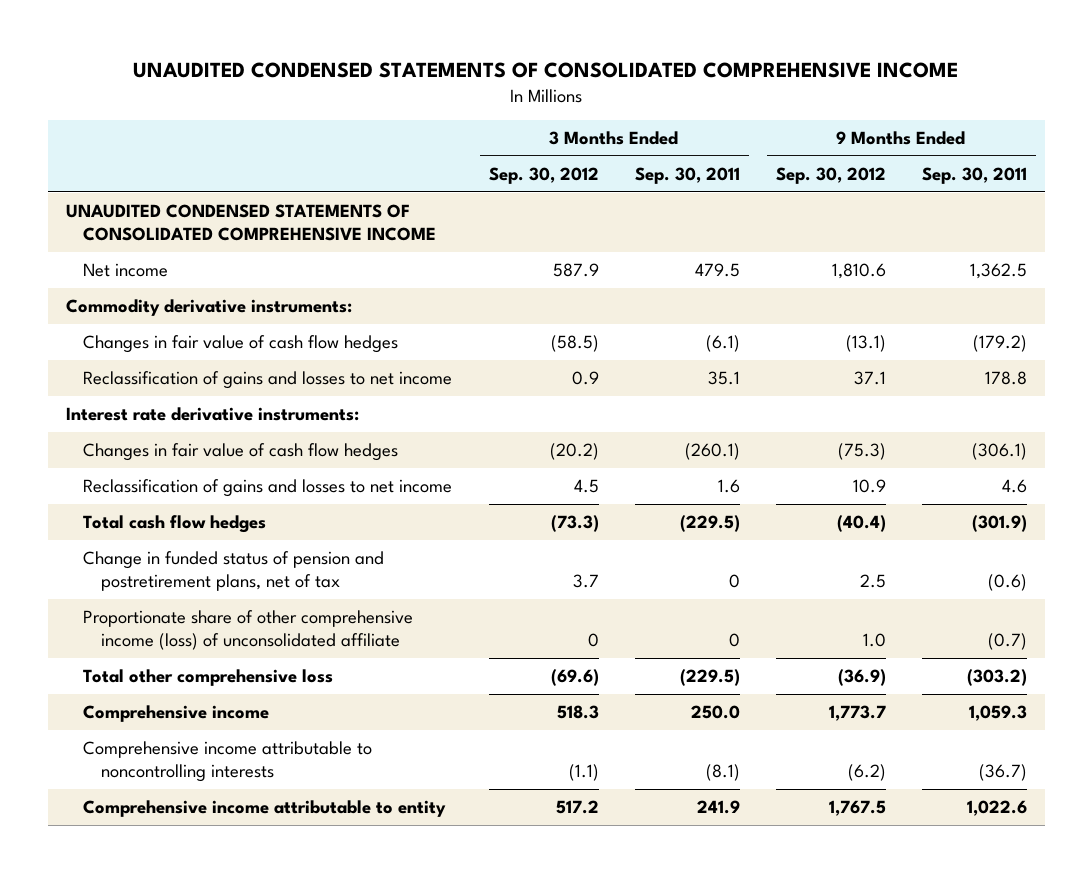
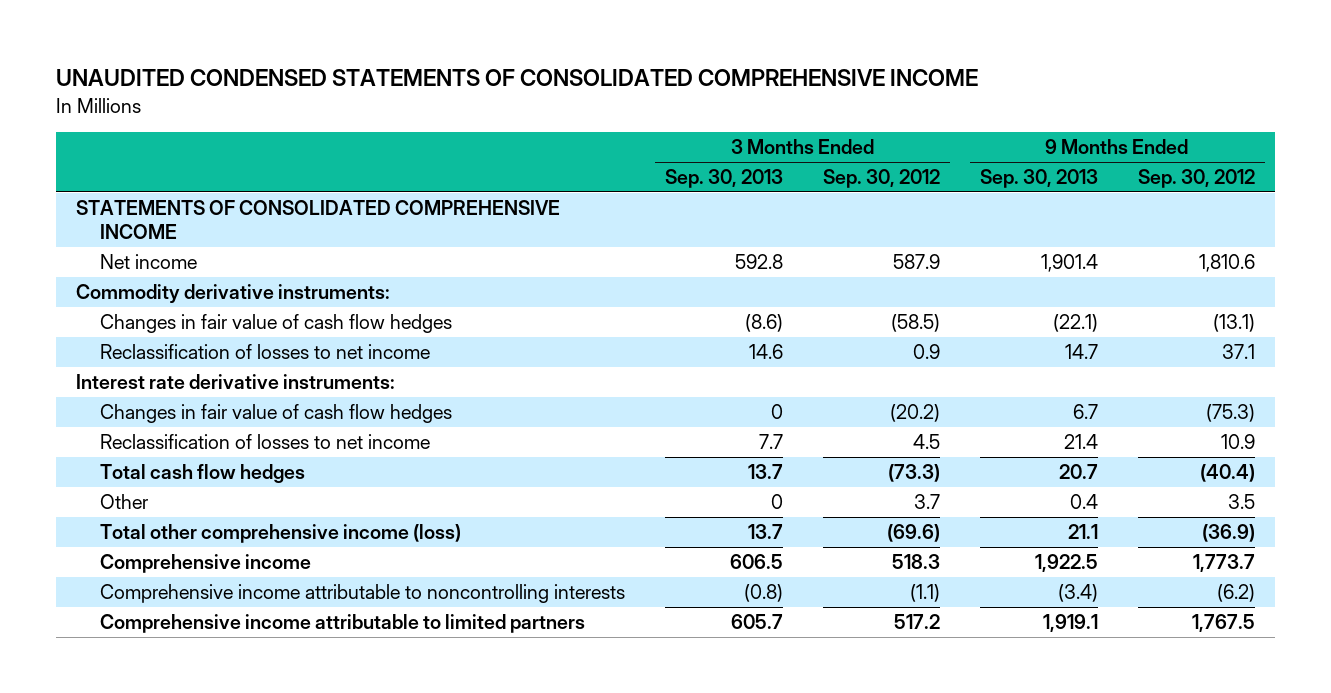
- | 3 Months Ended Sep. 30, 2012 | 3 Months Ended Sep. 30, 2011 | 9 Months Ended Sep. 30, 2012 | 9 Months Ended Sep. 30, 2011
+ | 3 Months Ended Sep. 30, 2013 | 3 Months Ended Sep. 30, 2012 | 9 Months Ended Sep. 30, 2013 | 9 Months Ended Sep. 30, 2012
- UNAUDITED CONDENSED STATEMENTS OF CONSOLIDATED COMPREHENSIVE INCOME
+ STATEMENTS OF CONSOLIDATED COMPREHENSIVE INCOME
- Reclassification of gains and losses to net income | 0.9 | 35.1 | 37.1 | 178.8
+ Reclassification of losses to net income | 14.6 | 0.9 | 14.7 | 37.1
- Reclassification of gains and losses to net income | 4.5 | 1.6 | 10.9 | 4.6
+ Reclassification of losses to net income | 7.7 | 4.5 | 21.4 | 10.9
- Change in funded status of pension and postretirement plans, net of tax | 3.7 | 0 | 2.5 | (0.6)
- Proportionate share of other comprehensive income (loss) of unconsolidated affiliate | 0 | 0 | 1.0 | (0.7)
- Total other comprehensive loss | (69.6) | (229.5) | (36.9) | (303.2)
+ Other | 0 | 3.7 | 0.4 | 3.5
+ Total other comprehensive income (loss) | 13.7 | (69.6) | 21.1 | (36.9)
- Comprehensive income attributable to entity | 517.2 | 241.9 | 1,767.5 | 1,022.6
+ Comprehensive income attributable to limited partners | 605.7 | 517.2 | 1,919.1 | 1,767.5

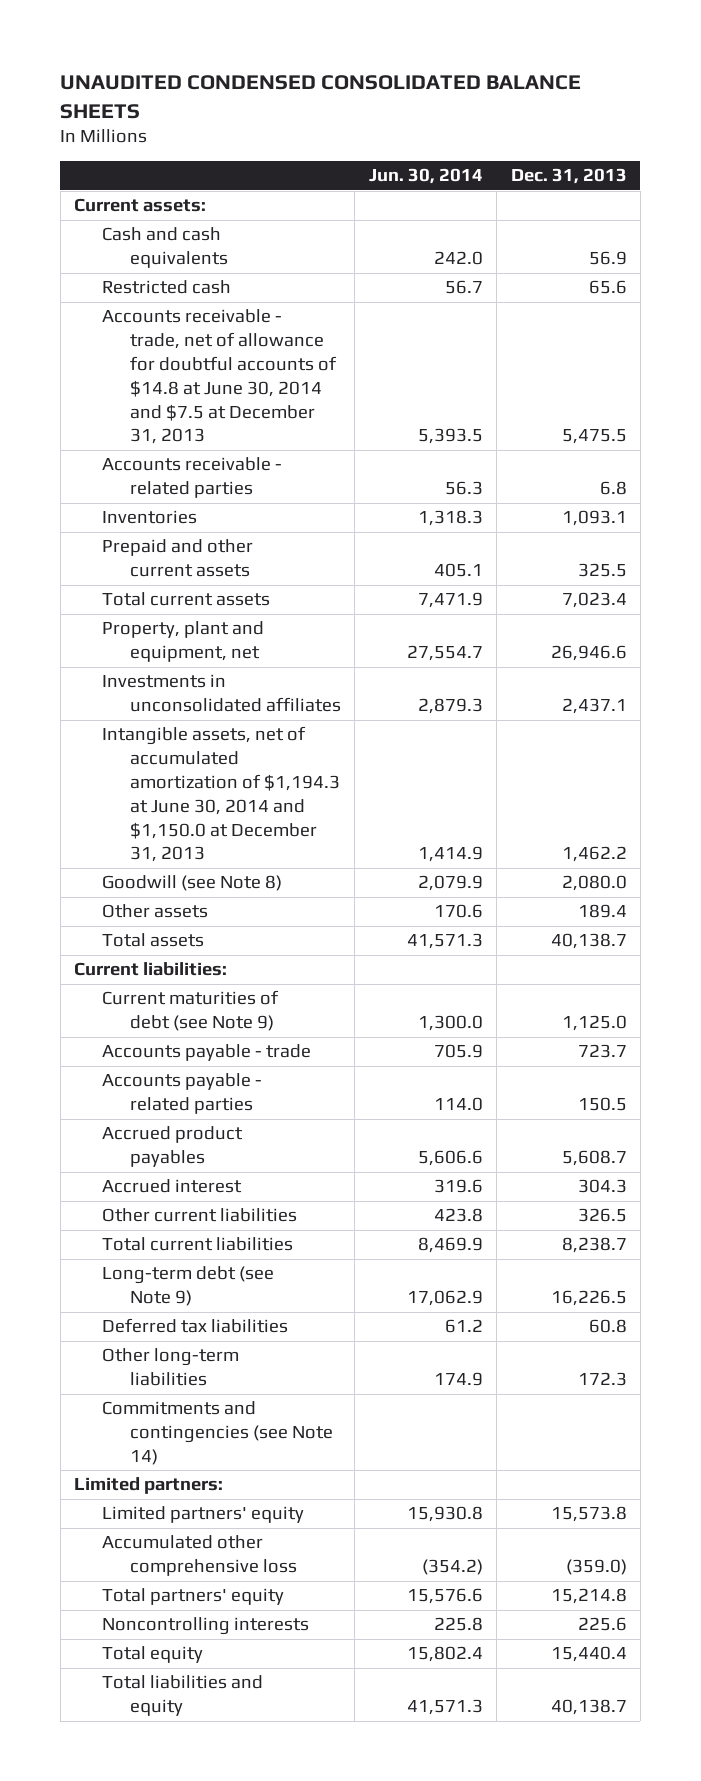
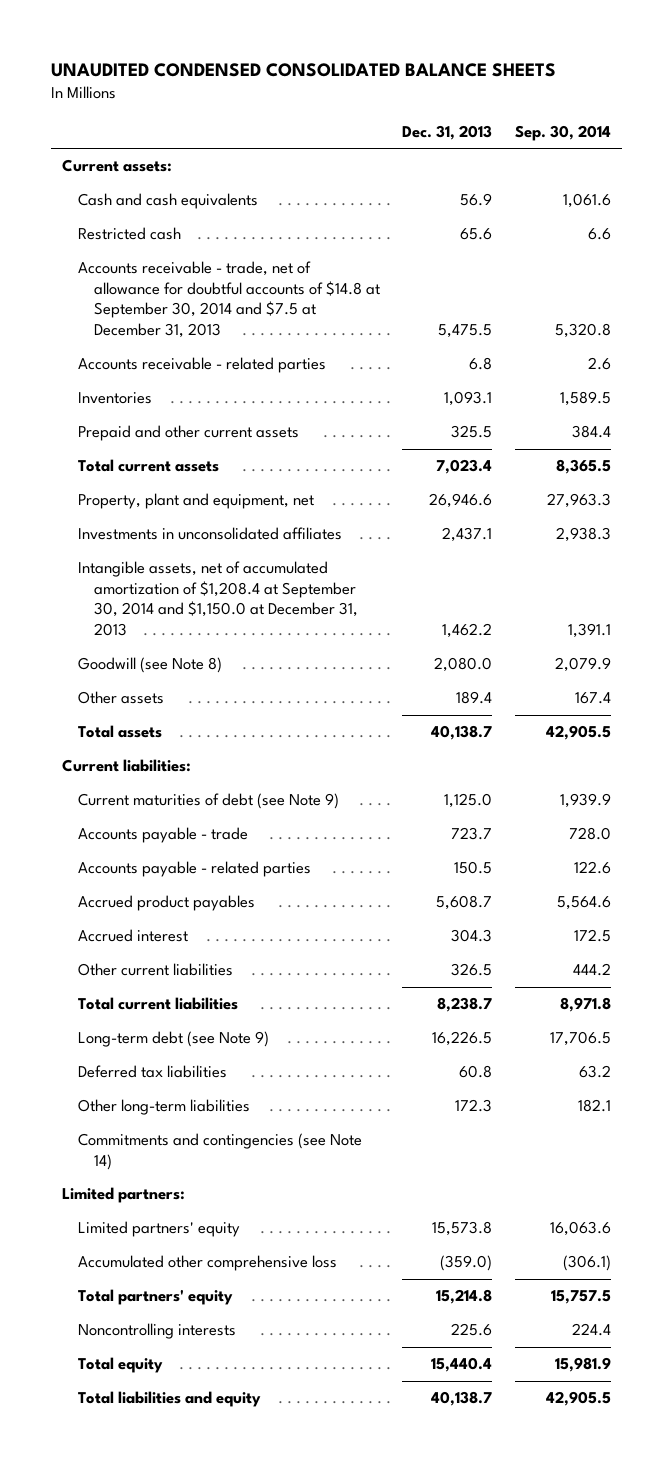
- | Jun. 30, 2014 | Dec. 31, 2013
+ | Dec. 31, 2013 | Sep. 30, 2014
- Accounts receivable - trade, net of allowance for doubtful accounts of $14.8 at June 30, 2014 and $7.5 at December 31, 2013 | 5,393.5 | 5,475.5
+ Accounts receivable - trade, net of allowance for doubtful accounts of $14.8 at September 30, 2014 and $7.5 at December 31, 2013 | 5,475.5 | 5,320.8
- Intangible assets, net of accumulated amortization of $1,194.3 at June 30, 2014 and $1,150.0 at December 31, 2013 | 1,414.9 | 1,462.2
+ Intangible assets, net of accumulated amortization of $1,208.4 at September 30, 2014 and $1,150.0 at December 31, 2013 | 1,462.2 | 1,391.1

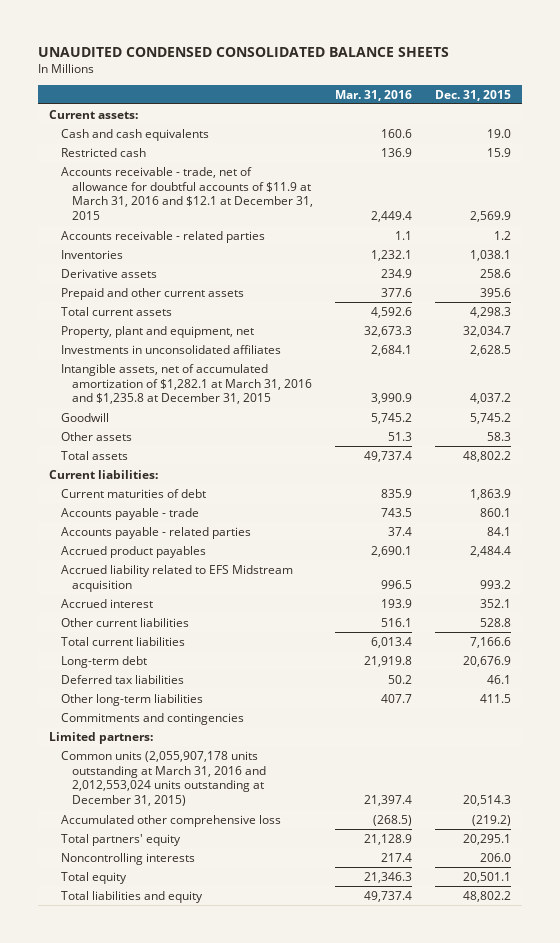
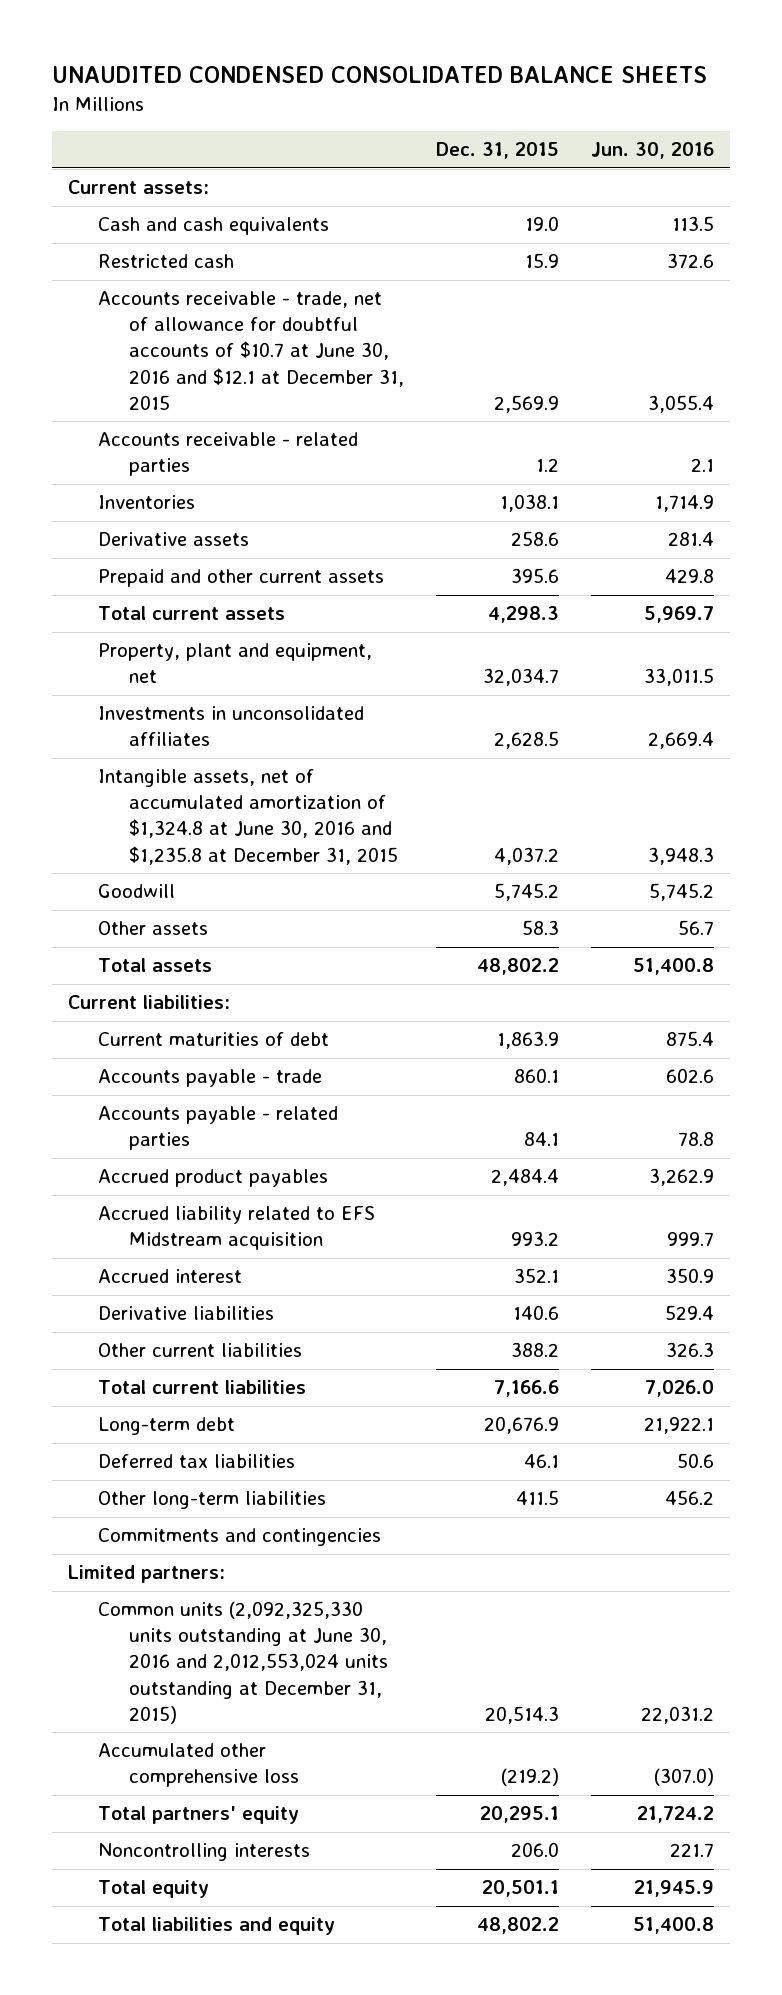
- | Mar. 31, 2016 | Dec. 31, 2015
+ | Dec. 31, 2015 | Jun. 30, 2016
- Accounts receivable - trade, net of allowance for doubtful accounts of $11.9 at March 31, 2016 and $12.1 at December 31, 2015 | 2,449.4 | 2,569.9
+ Accounts receivable - trade, net of allowance for doubtful accounts of $10.7 at June 30, 2016 and $12.1 at December 31, 2015 | 2,569.9 | 3,055.4
- Intangible assets, net of accumulated amortization of $1,282.1 at March 31, 2016 and $1,235.8 at December 31, 2015 | 3,990.9 | 4,037.2
+ Intangible assets, net of accumulated amortization of $1,324.8 at June 30, 2016 and $1,235.8 at December 31, 2015 | 4,037.2 | 3,948.3
- Other current liabilities | 516.1 | 528.8
+ Derivative liabilities | 140.6 | 529.4
+ Other current liabilities | 388.2 | 326.3
- Common units (2,055,907,178 units outstanding at March 31, 2016 and 2,012,553,024 units outstanding at December 31, 2015) | 21,397.4 | 20,514.3
+ Common units (2,092,325,330 units outstanding at June 30, 2016 and 2,012,553,024 units outstanding at December 31, 2015) | 20,514.3 | 22,031.2

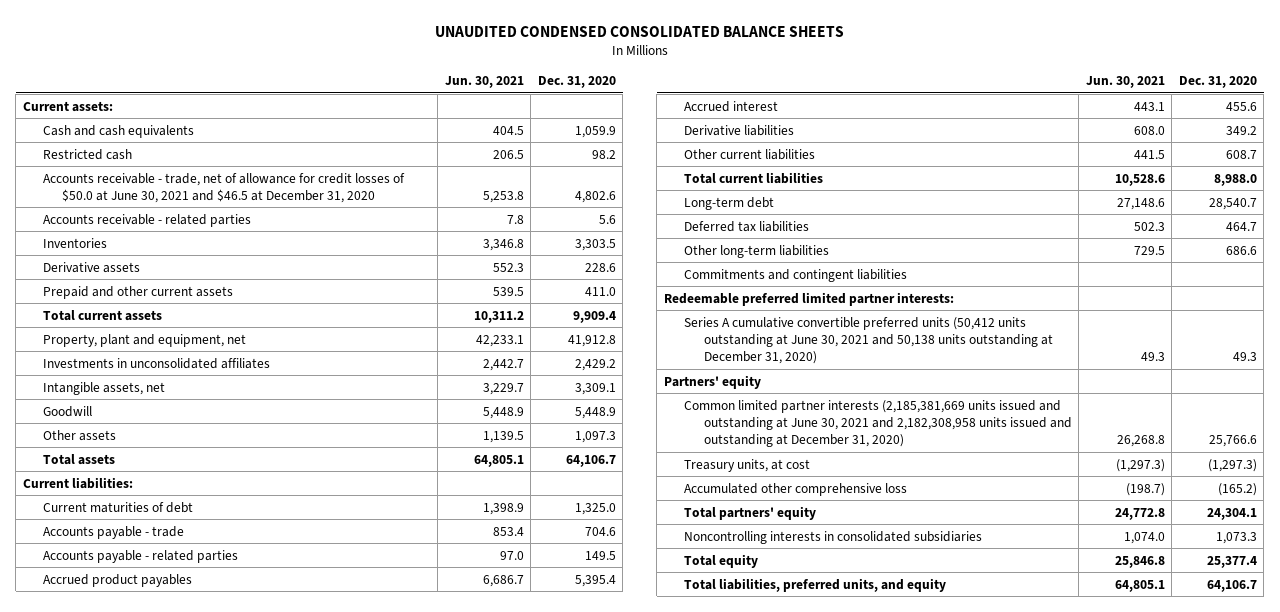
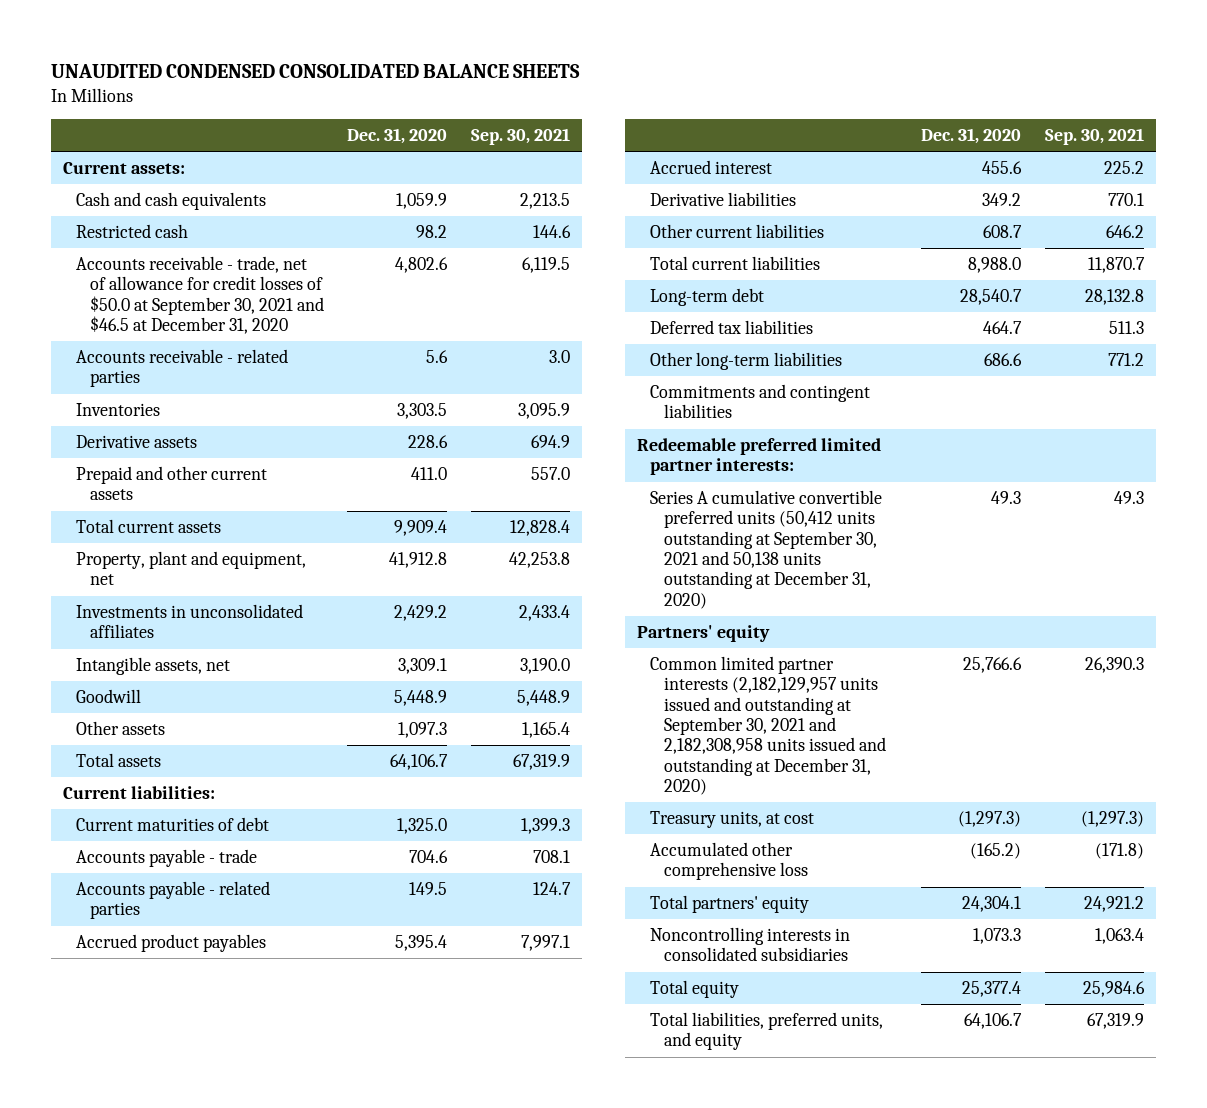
- | Jun. 30, 2021 | Dec. 31, 2020
+ | Dec. 31, 2020 | Sep. 30, 2021
- Accounts receivable - trade, net of allowance for credit losses of $50.0 at June 30, 2021 and $46.5 at December 31, 2020 | 5,253.8 | 4,802.6
+ Accounts receivable - trade, net of allowance for credit losses of $50.0 at September 30, 2021 and $46.5 at December 31, 2020 | 4,802.6 | 6,119.5
- Series A cumulative convertible preferred units (50,412 units outstanding at June 30, 2021 and 50,138 units outstanding at December 31, 2020) | 49.3 | 49.3
+ Series A cumulative convertible preferred units (50,412 units outstanding at September 30, 2021 and 50,138 units outstanding at December 31, 2020) | 49.3 | 49.3
- Common limited partner interests (2,185,381,669 units issued and outstanding at June 30, 2021 and 2,182,308,958 units issued and outstanding at December 31, 2020) | 26,268.8 | 25,766.6
+ Common limited partner interests (2,182,129,957 units issued and outstanding at September 30, 2021 and 2,182,308,958 units issued and outstanding at December 31, 2020) | 25,766.6 | 26,390.3

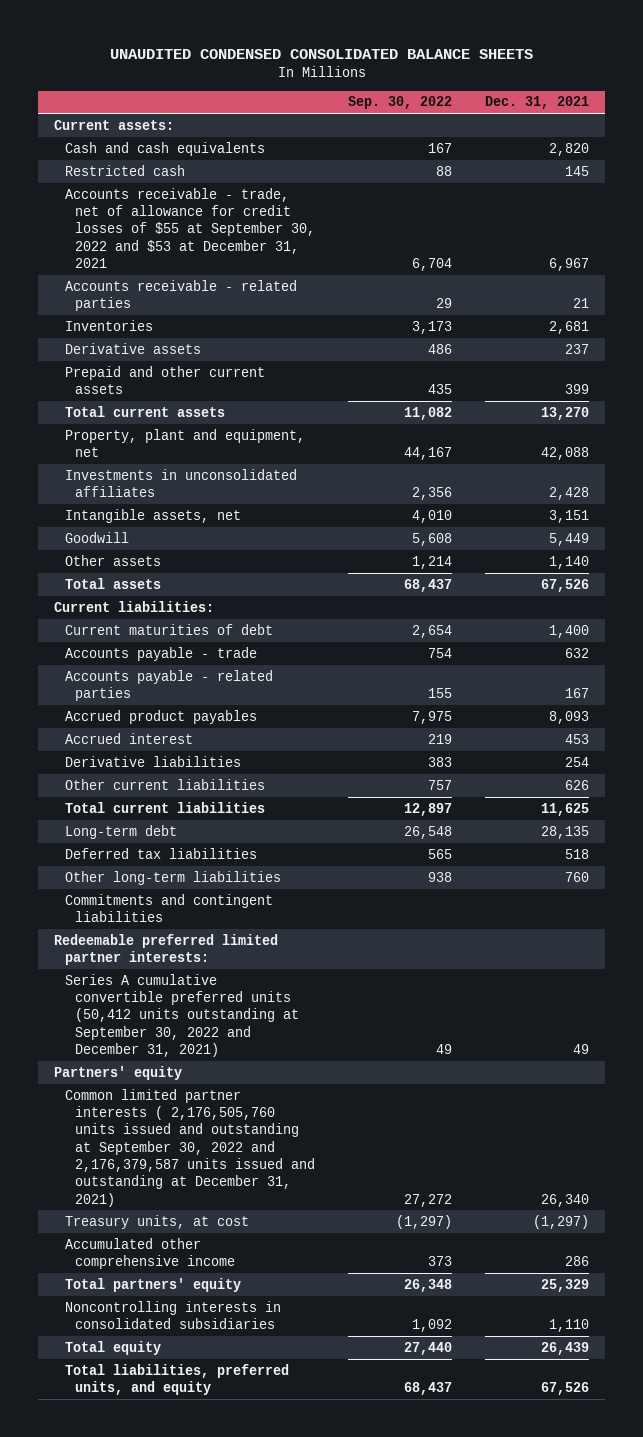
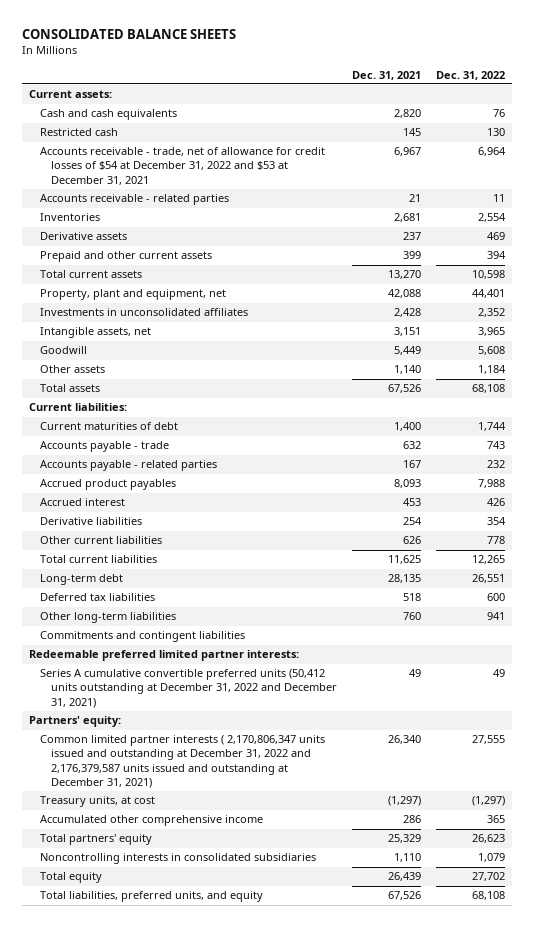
- UNAUDITED CONDENSED CONSOLIDATED BALANCE SHEETS
+ CONSOLIDATED BALANCE SHEETS
- | Sep. 30, 2022 | Dec. 31, 2021
+ | Dec. 31, 2021 | Dec. 31, 2022
- Accounts receivable - trade, net of allowance for credit losses of $55 at September 30, 2022 and $53 at December 31, 2021 | 6,704 | 6,967
+ Accounts receivable - trade, net of allowance for credit losses of $54 at December 31, 2022 and $53 at December 31, 2021 | 6,967 | 6,964
- Series A cumulative convertible preferred units (50,412 units outstanding at September 30, 2022 and December 31, 2021) | 49 | 49
- Partners' equity
- Common limited partner interests ( 2,176,505,760 units issued and outstanding at September 30, 2022 and 2,176,379,587 units issued and outstanding at December 31, 2021) | 27,272 | 26,340
+ Series A cumulative convertible preferred units (50,412 units outstanding at December 31, 2022 and December 31, 2021) | 49 | 49
+ Partners' equity:
+ Common limited partner interests ( 2,170,806,347 units issued and outstanding at December 31, 2022 and 2,176,379,587 units issued and outstanding at December 31, 2021) | 26,340 | 27,555

